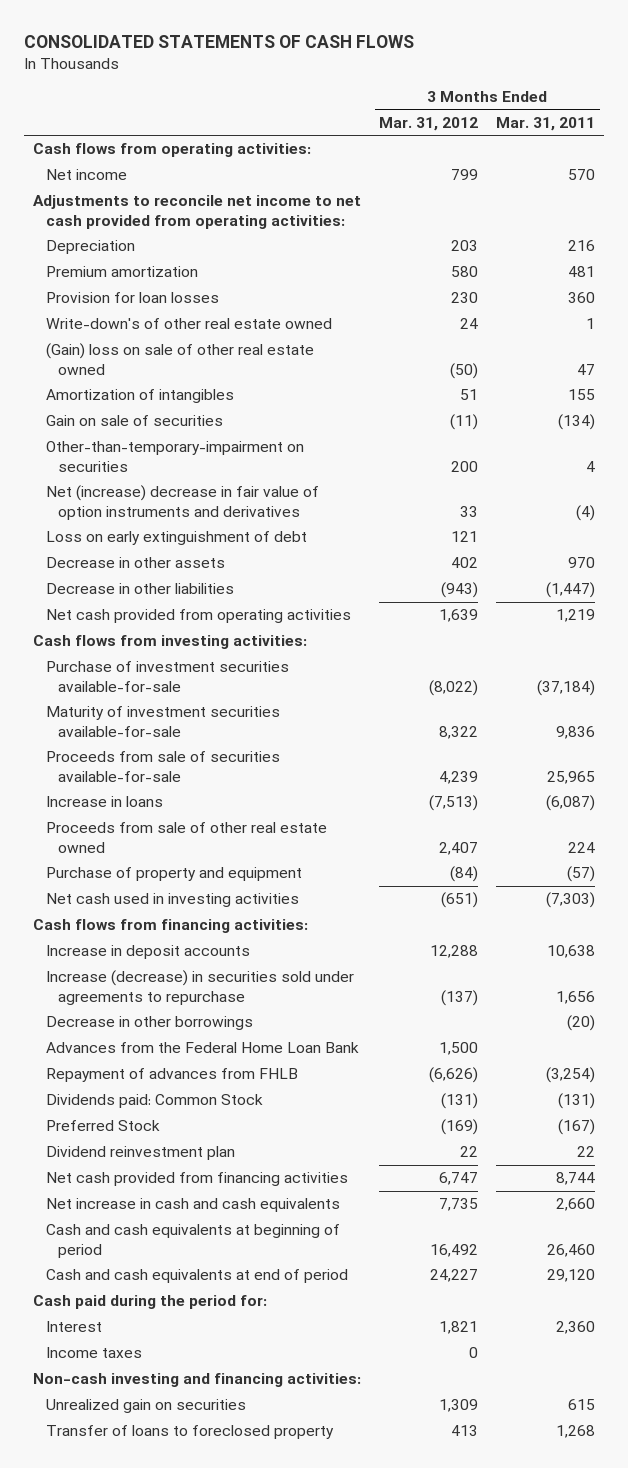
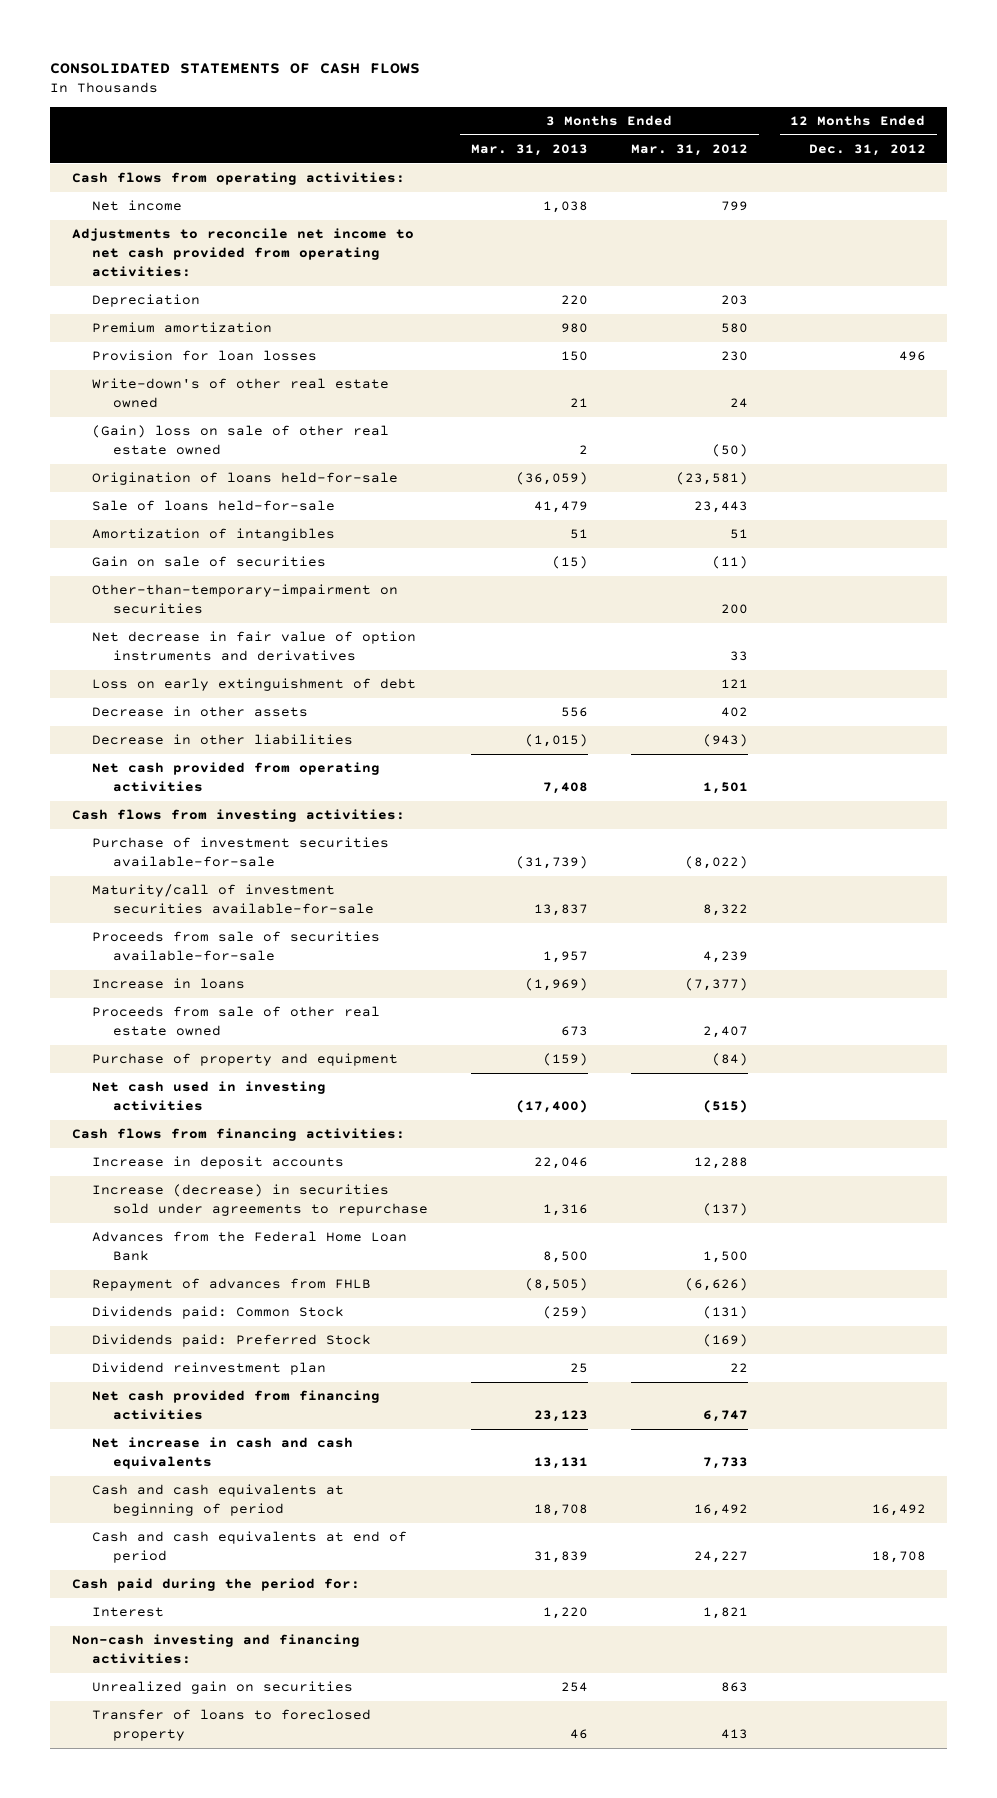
- | 3 Months Ended Mar. 31, 2012 | 3 Months Ended Mar. 31, 2011
+ | 3 Months Ended Mar. 31, 2013 | 3 Months Ended Mar. 31, 2012 | 12 Months Ended Dec. 31, 2012
+ Origination of loans held-for-sale | (36,059) | (23,581) |
+ Sale of loans held-for-sale | 41,479 | 23,443 |
- Net (increase) decrease in fair value of option instruments and derivatives | 33 | (4)
+ Net decrease in fair value of option instruments and derivatives | | 33 |
- Net cash provided from operating activities | 1,639 | 1,219
+ Net cash provided from operating activities | 7,408 | 1,501 |
- Maturity of investment securities available-for-sale | 8,322 | 9,836
+ Maturity/call of investment securities available-for-sale | 13,837 | 8,322 |
- Increase in loans | (7,513) | (6,087)
+ Increase in loans | (1,969) | (7,377) |
- Net cash used in investing activities | (651) | (7,303)
+ Net cash used in investing activities | (17,400) | (515) |
- Decrease in other borrowings | | (20)
- Preferred Stock | (169) | (167)
+ Dividends paid: Preferred Stock | | (169) |
- Net increase in cash and cash equivalents | 7,735 | 2,660
+ Net increase in cash and cash equivalents | 13,131 | 7,733 |
- Income taxes | 0 |
- Unrealized gain on securities | 1,309 | 615
+ Unrealized gain on securities | 254 | 863 |

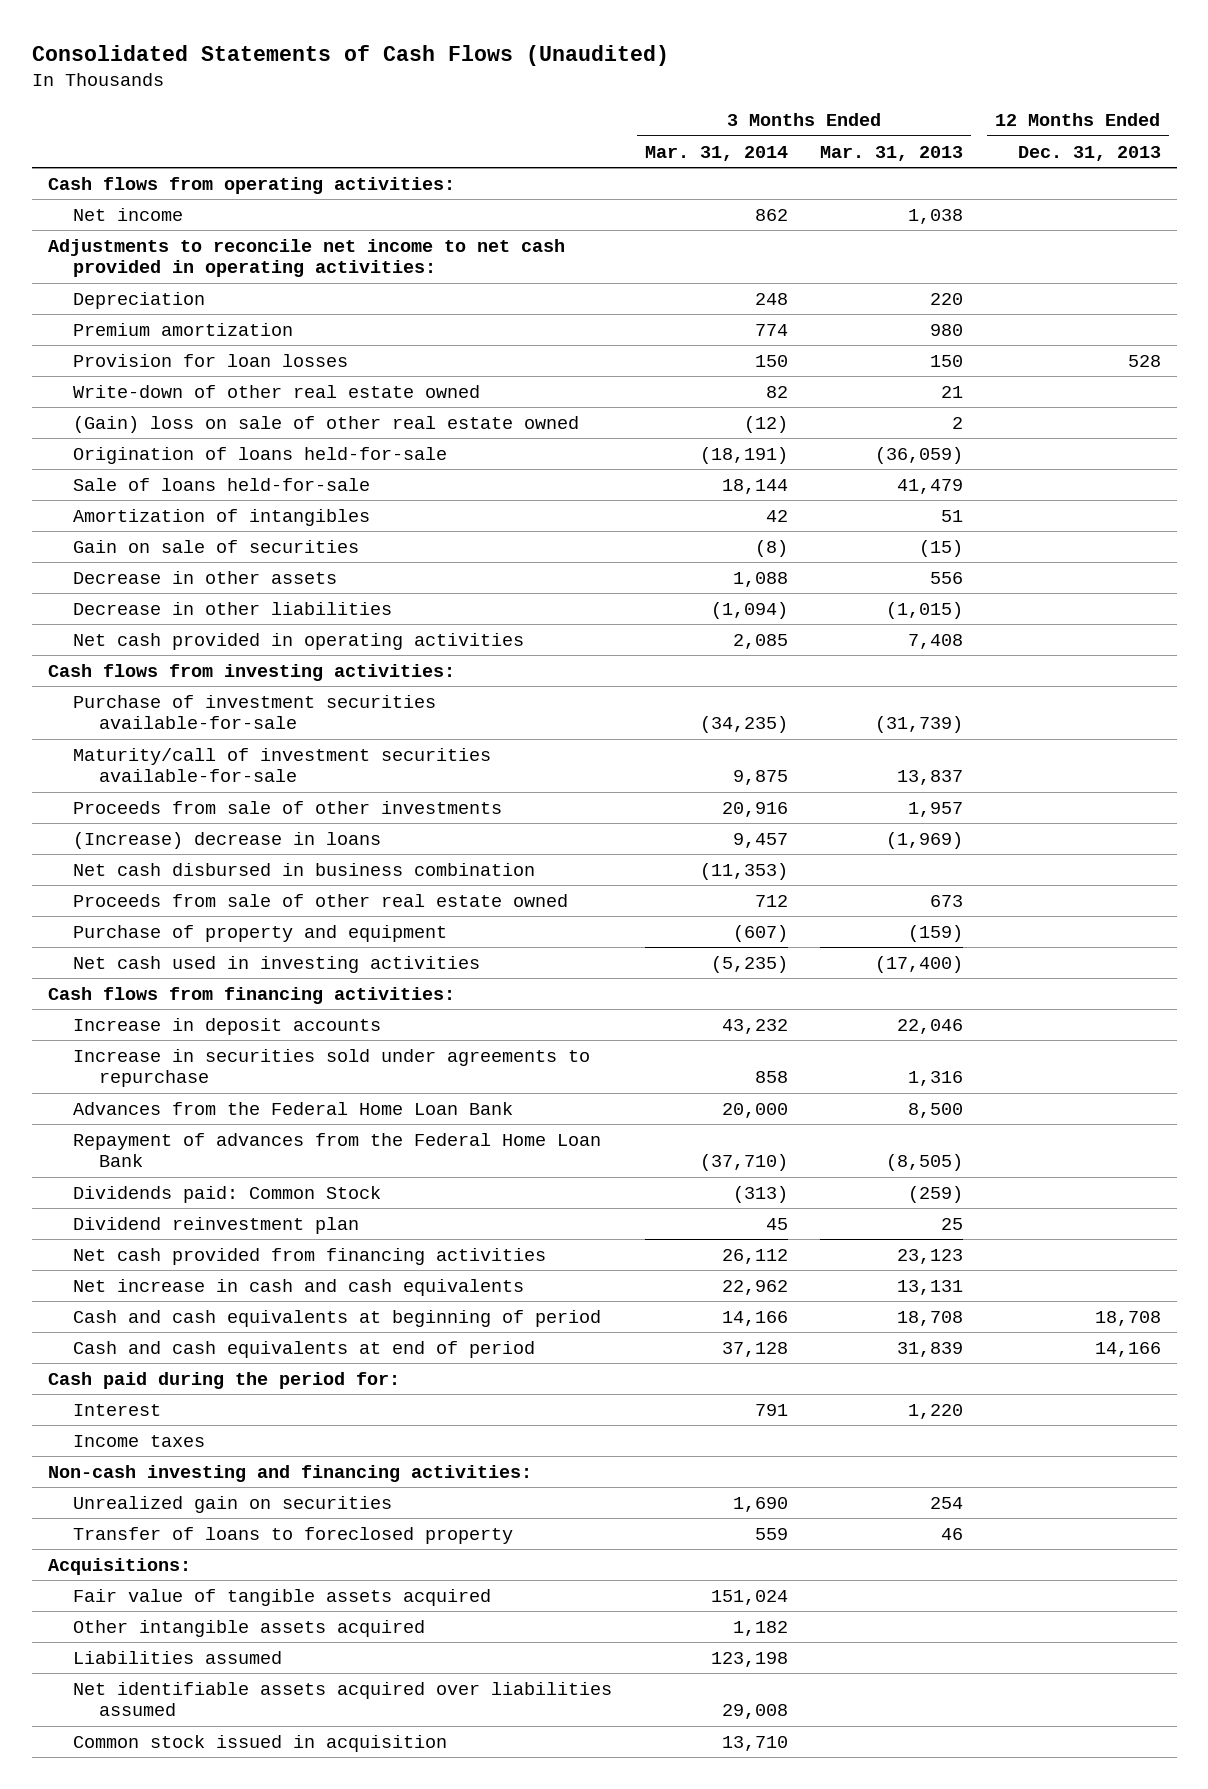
- CONSOLIDATED STATEMENTS OF CASH FLOWS
+ Consolidated Statements of Cash Flows (Unaudited)
- | 3 Months Ended Mar. 31, 2013 | 3 Months Ended Mar. 31, 2012 | 12 Months Ended Dec. 31, 2012
+ | 3 Months Ended Mar. 31, 2014 | 3 Months Ended Mar. 31, 2013 | 12 Months Ended Dec. 31, 2013
- Adjustments to reconcile net income to net cash provided from operating activities:
+ Adjustments to reconcile net income to net cash provided in operating activities:
- Write-down's of other real estate owned | 21 | 24 |
+ Write-down of other real estate owned | 82 | 21 |
- Other-than-temporary-impairment on securities | | 200 |
- Net decrease in fair value of option instruments and derivatives | | 33 |
- Loss on early extinguishment of debt | | 121 |
- Net cash provided from operating activities | 7,408 | 1,501 |
+ Net cash provided in operating activities | 2,085 | 7,408 |
- Proceeds from sale of securities available-for-sale | 1,957 | 4,239 |
- Increase in loans | (1,969) | (7,377) |
+ Proceeds from sale of other investments | 20,916 | 1,957 |
+ (Increase) decrease in loans | 9,457 | (1,969) |
+ Net cash disbursed in business combination | (11,353) | |
- Increase (decrease) in securities sold under agreements to repurchase | 1,316 | (137) |
+ Increase in securities sold under agreements to repurchase | 858 | 1,316 |
- Repayment of advances from FHLB | (8,505) | (6,626) |
+ Repayment of advances from the Federal Home Loan Bank | (37,710) | (8,505) |
- Dividends paid: Preferred Stock | | (169) |
+ Income taxes
+ Acquisitions:
+ Fair value of tangible assets acquired | 151,024 | |
+ Other intangible assets acquired | 1,182 | |
+ Liabilities assumed | 123,198 | |
+ Net identifiable assets acquired over liabilities assumed | 29,008 | |
+ Common stock issued in acquisition | 13,710 | |

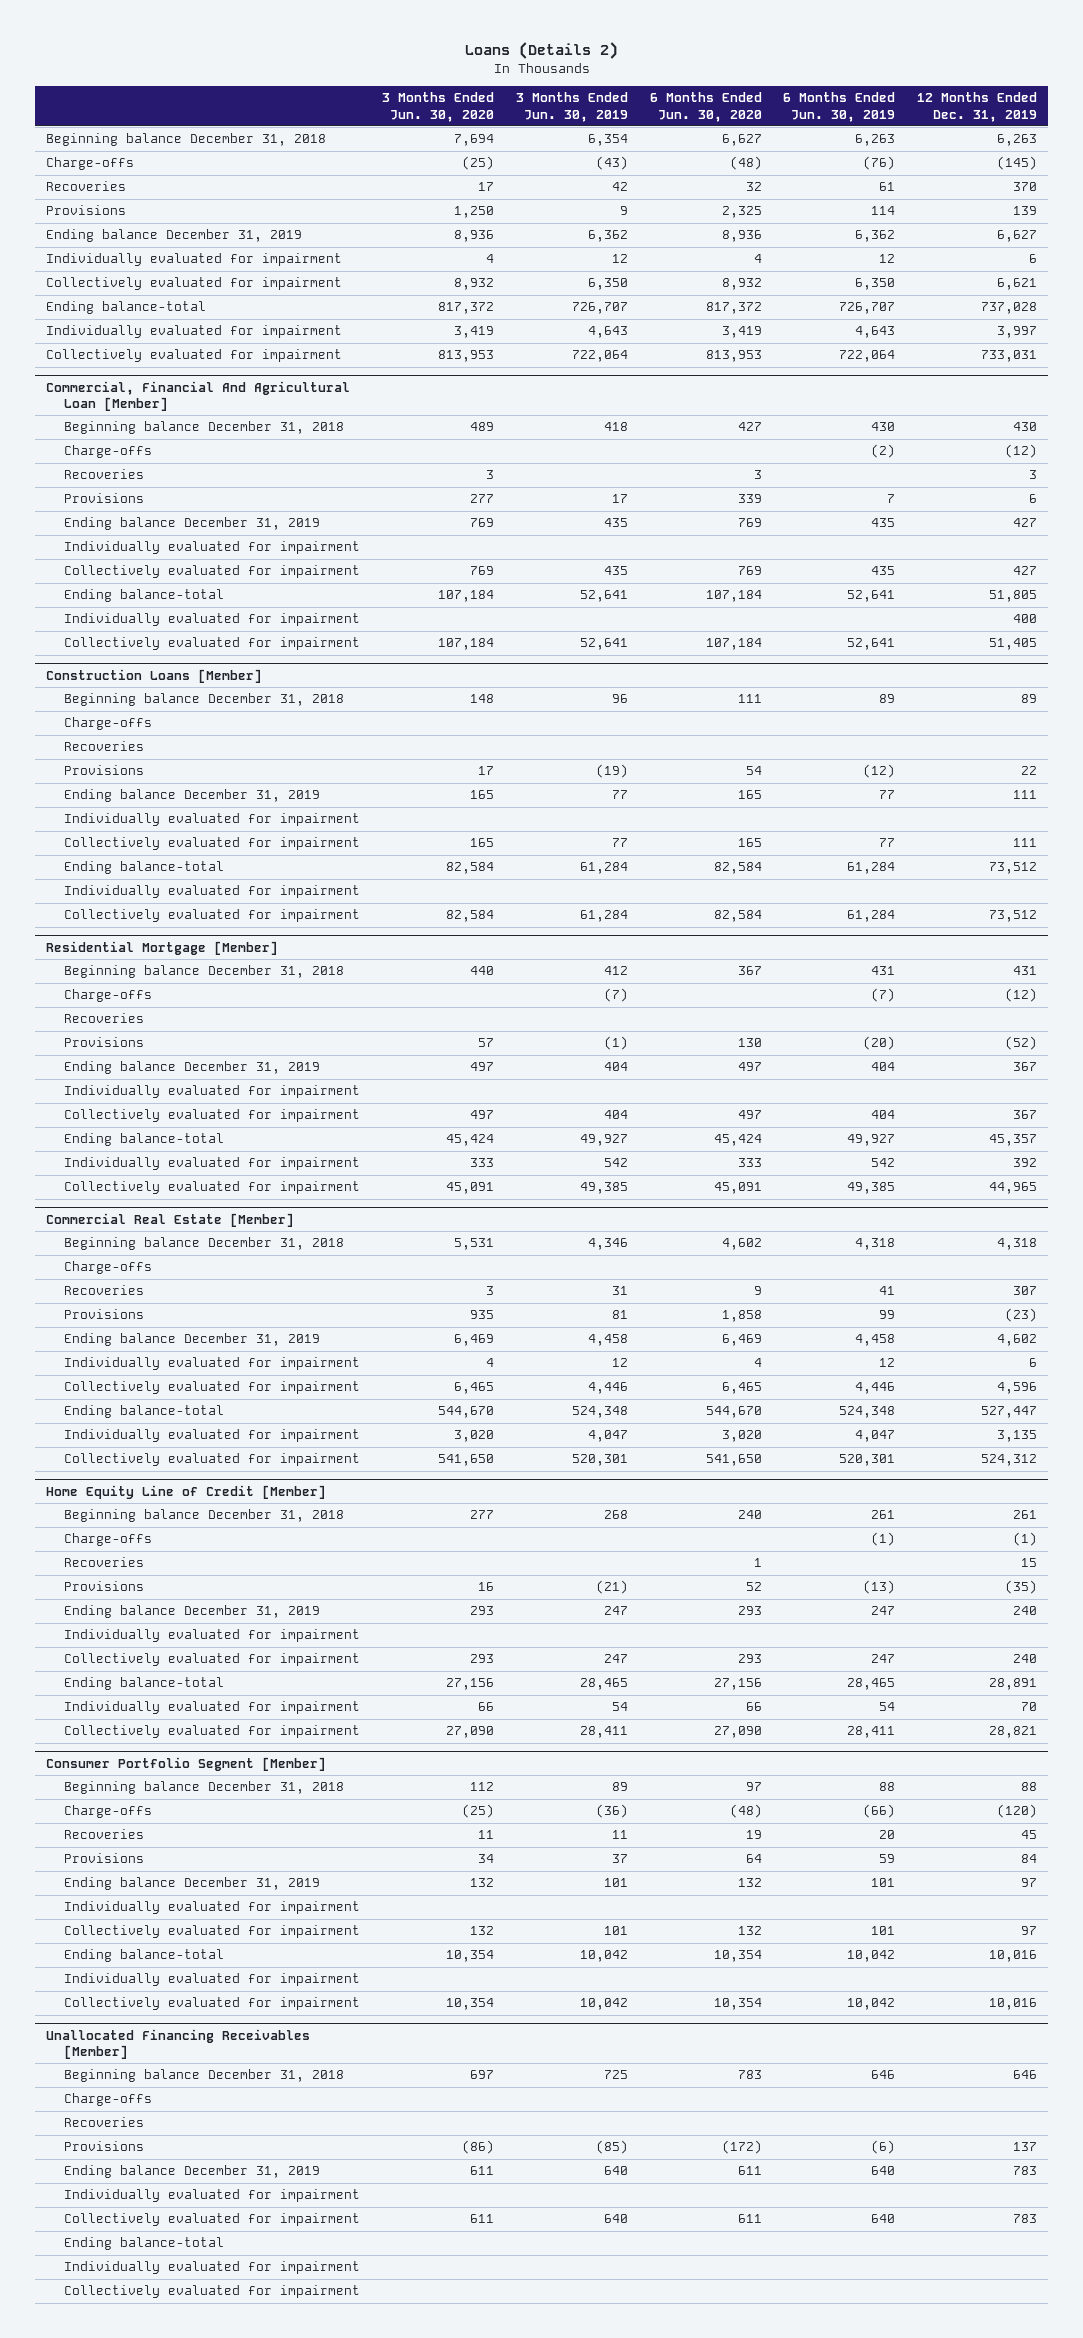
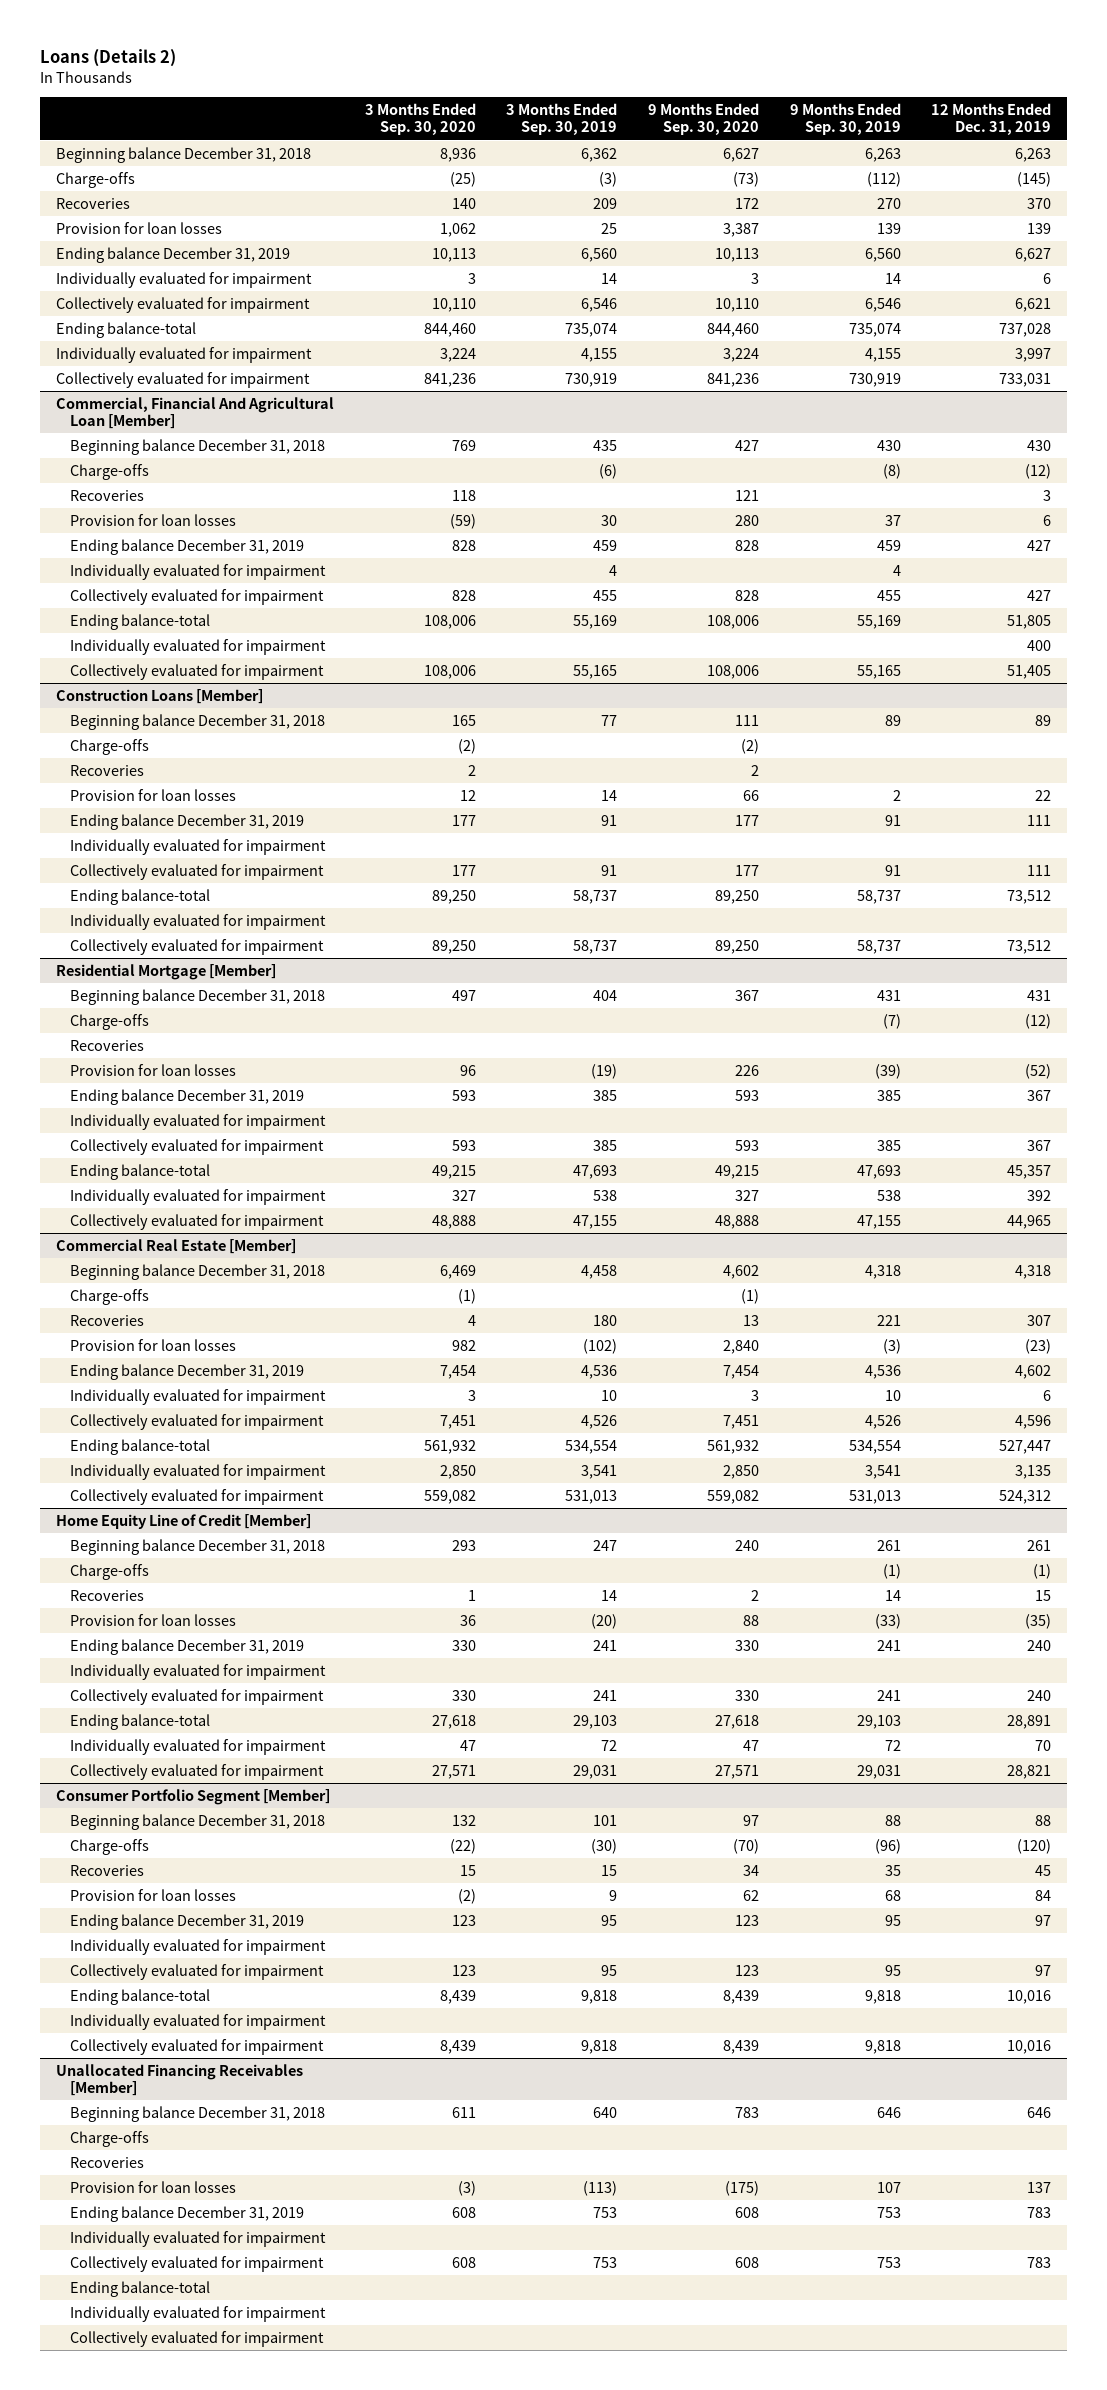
- | 3 Months Ended Jun. 30, 2020 | 3 Months Ended Jun. 30, 2019 | 6 Months Ended Jun. 30, 2020 | 6 Months Ended Jun. 30, 2019 | 12 Months Ended Dec. 31, 2019
+ | 3 Months Ended Sep. 30, 2020 | 3 Months Ended Sep. 30, 2019 | 9 Months Ended Sep. 30, 2020 | 9 Months Ended Sep. 30, 2019 | 12 Months Ended Dec. 31, 2019
- Provisions | 1,250 | 9 | 2,325 | 114 | 139
+ Provision for loan losses | 1,062 | 25 | 3,387 | 139 | 139
@ Commercial, Financial And Agricultural Loan [Member]
- Provisions | 277 | 17 | 339 | 7 | 6
+ Provision for loan losses | (59) | 30 | 280 | 37 | 6
@ Construction Loans [Member]
- Provisions | 17 | (19) | 54 | (12) | 22
+ Provision for loan losses | 12 | 14 | 66 | 2 | 22
@ Residential Mortgage [Member]
- Provisions | 57 | (1) | 130 | (20) | (52)
+ Provision for loan losses | 96 | (19) | 226 | (39) | (52)
@ Commercial Real Estate [Member]
- Provisions | 935 | 81 | 1,858 | 99 | (23)
+ Provision for loan losses | 982 | (102) | 2,840 | (3) | (23)
@ Home Equity Line of Credit [Member]
- Provisions | 16 | (21) | 52 | (13) | (35)
+ Provision for loan losses | 36 | (20) | 88 | (33) | (35)
@ Consumer Portfolio Segment [Member]
- Provisions | 34 | 37 | 64 | 59 | 84
+ Provision for loan losses | (2) | 9 | 62 | 68 | 84
@ Unallocated Financing Receivables [Member]
- Provisions | (86) | (85) | (172) | (6) | 137
+ Provision for loan losses | (3) | (113) | (175) | 107 | 137

